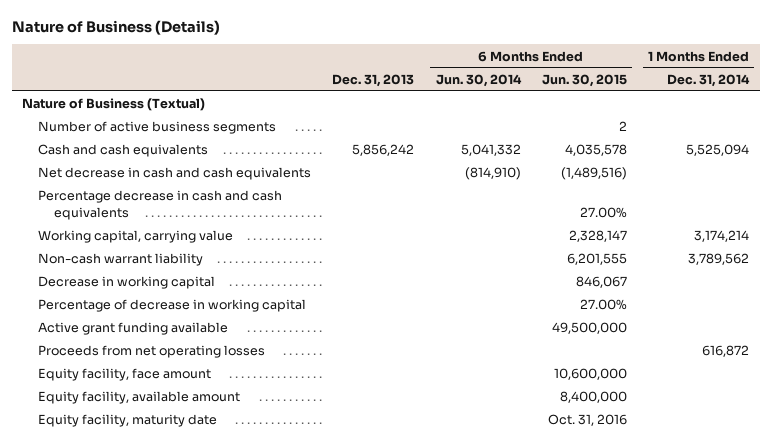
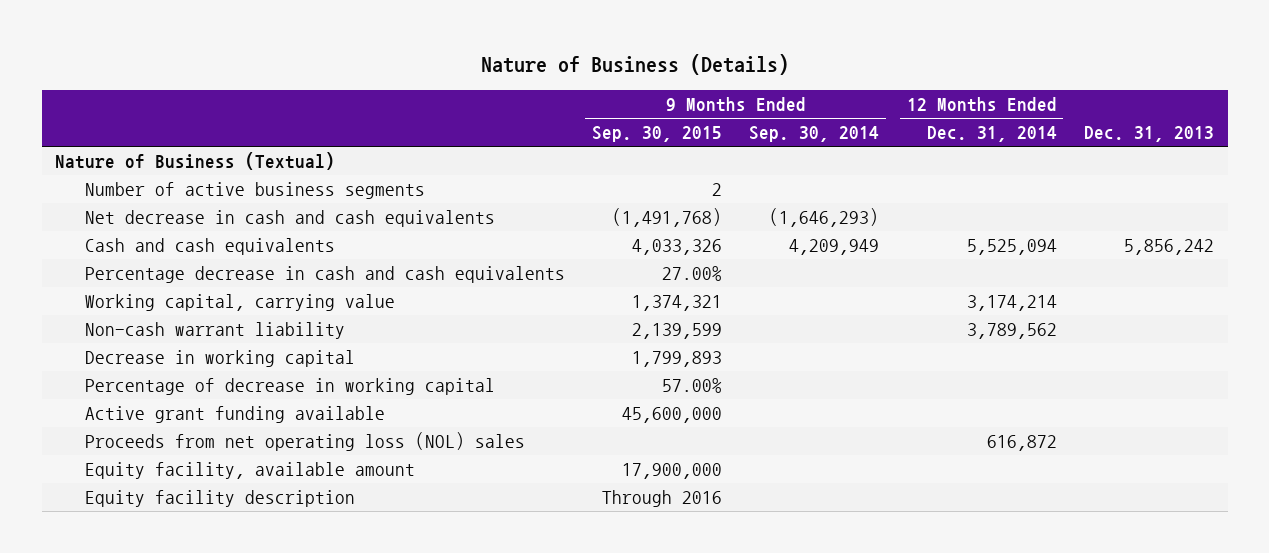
- | Dec. 31, 2013 | 6 Months Ended Jun. 30, 2014 | 6 Months Ended Jun. 30, 2015 | 1 Months Ended Dec. 31, 2014
+ | 9 Months Ended Sep. 30, 2015 | 9 Months Ended Sep. 30, 2014 | 12 Months Ended Dec. 31, 2014 | Dec. 31, 2013
moved down: Cash and cash equivalents | 4,033,326 | 4,209,949 | 5,525,094 | 5,856,242
- Proceeds from net operating losses | | | | 616,872
- Equity facility, face amount | | | 10,600,000 |
+ Proceeds from net operating loss (NOL) sales | | | 616,872 |
- Equity facility, maturity date | | | Oct. 31, 2016 |
+ Equity facility description | Through 2016 | | |

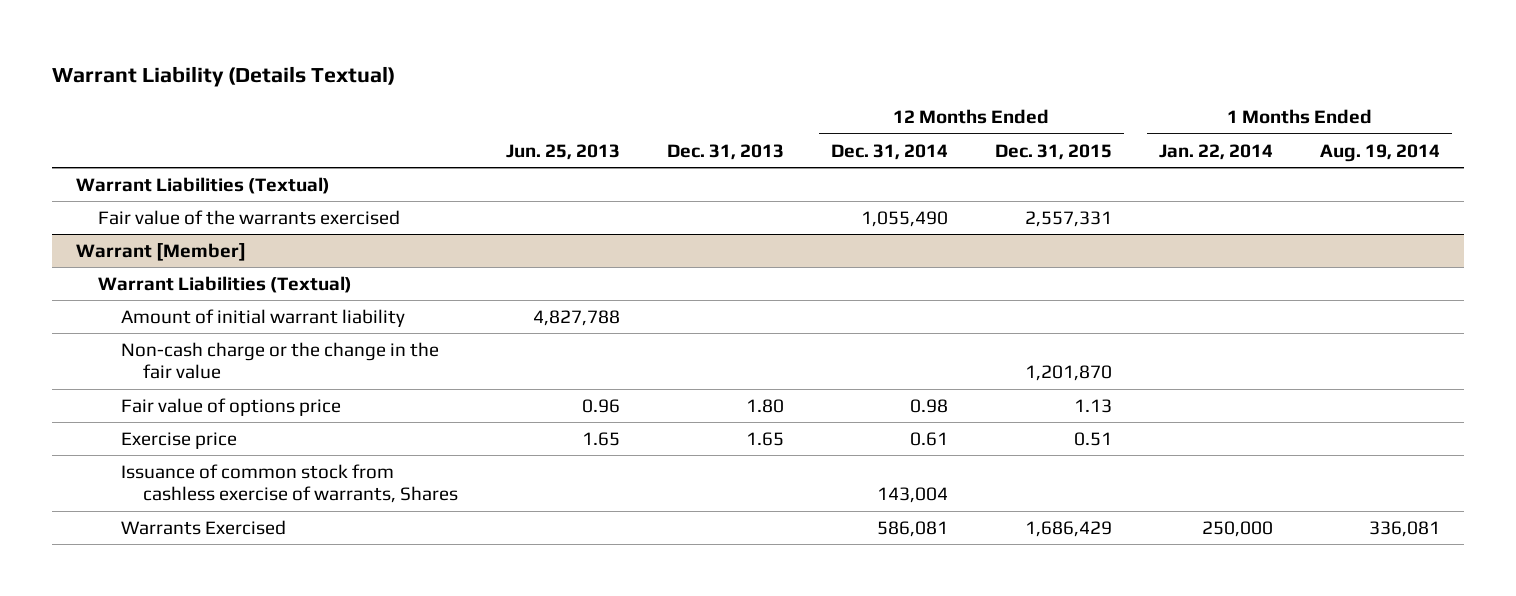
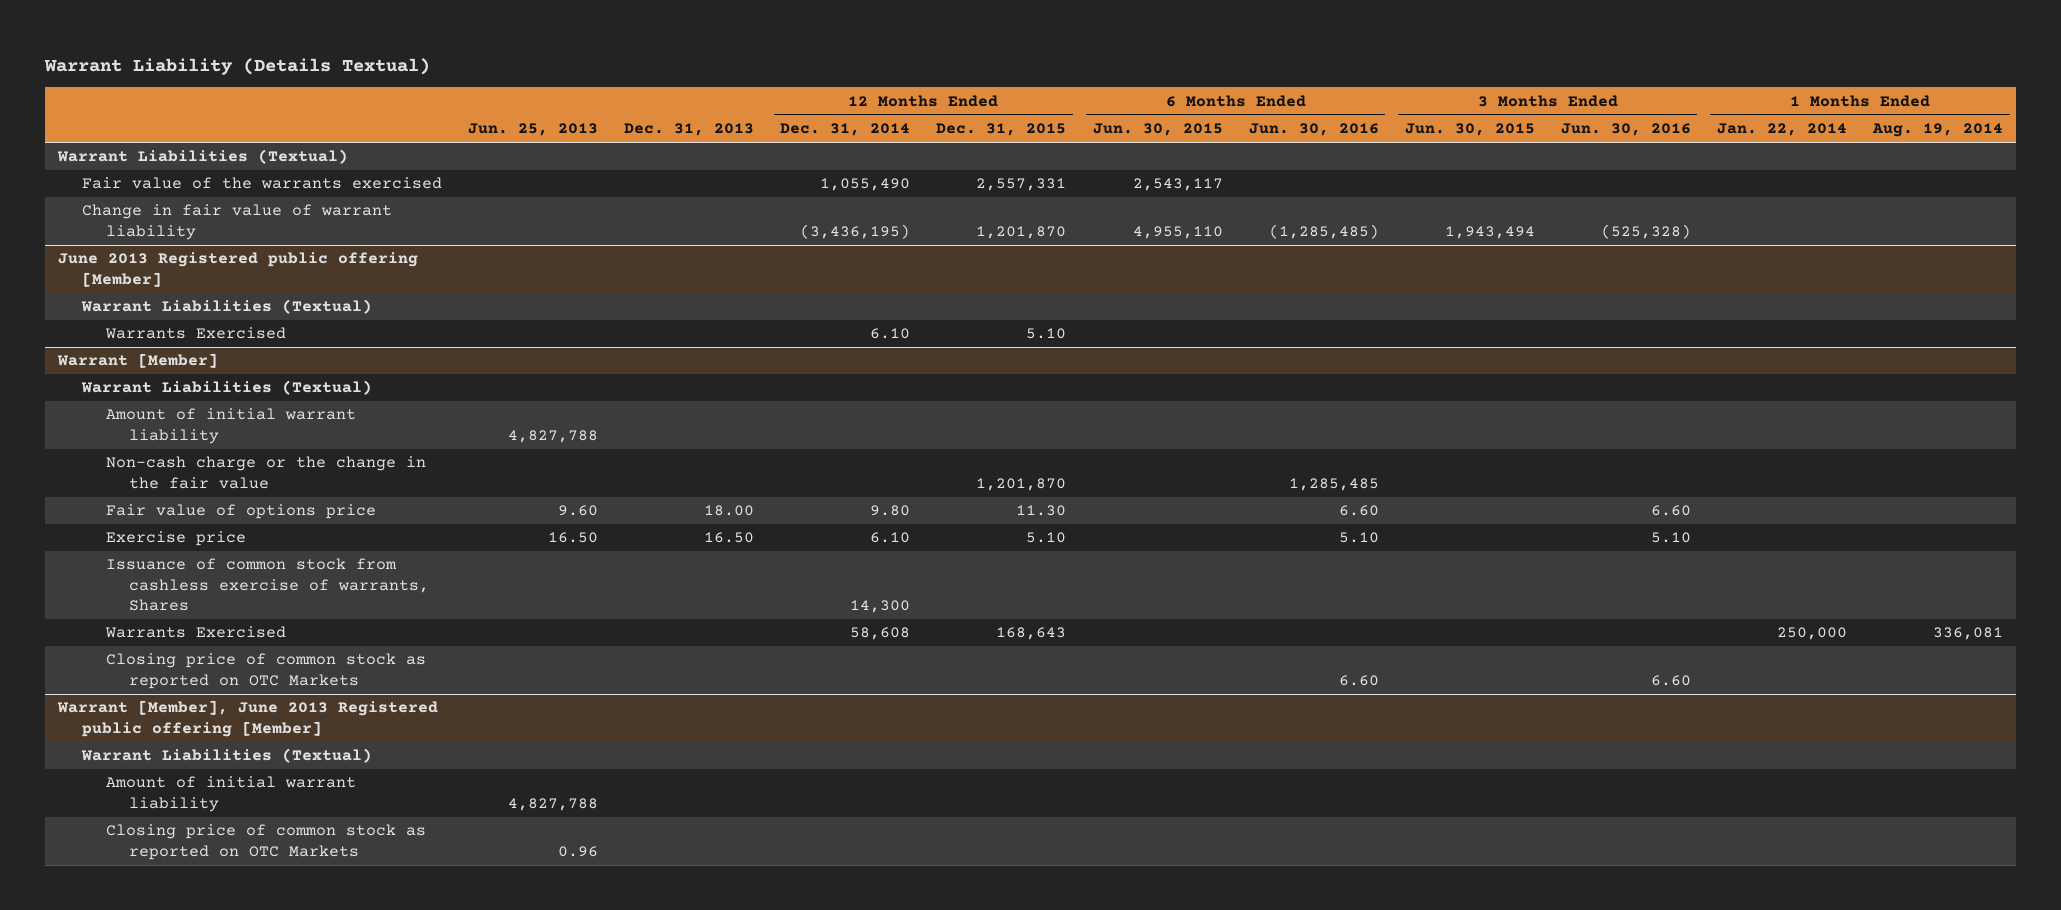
- | Jun. 25, 2013 | Dec. 31, 2013 | 12 Months Ended Dec. 31, 2014 | 12 Months Ended Dec. 31, 2015 | 1 Months Ended Jan. 22, 2014 | 1 Months Ended Aug. 19, 2014
+ | Jun. 25, 2013 | Dec. 31, 2013 | 12 Months Ended Dec. 31, 2014 | 12 Months Ended Dec. 31, 2015 | 6 Months Ended Jun. 30, 2015 | 6 Months Ended Jun. 30, 2016 | 3 Months Ended Jun. 30, 2015 | 3 Months Ended Jun. 30, 2016 | 1 Months Ended Jan. 22, 2014 | 1 Months Ended Aug. 19, 2014
+ Change in fair value of warrant liability | | | (3,436,195) | 1,201,870 | 4,955,110 | (1,285,485) | 1,943,494 | (525,328) | |
+ June 2013 Registered public offering [Member]
+ Warrant Liabilities (Textual)
+ Warrants Exercised | | | 6.10 | 5.10 | | | | | |
@ Warrant [Member]
- Fair value of options price | 0.96 | 1.80 | 0.98 | 1.13 | |
- Exercise price | 1.65 | 1.65 | 0.61 | 0.51 | |
- Issuance of common stock from cashless exercise of warrants, Shares | | | 143,004 | | |
- Warrants Exercised | | | 586,081 | 1,686,429 | 250,000 | 336,081
+ Fair value of options price | 9.60 | 18.00 | 9.80 | 11.30 | | 6.60 | | 6.60 | |
+ Exercise price | 16.50 | 16.50 | 6.10 | 5.10 | | 5.10 | | 5.10 | |
+ Issuance of common stock from cashless exercise of warrants, Shares | | | 14,300 | | | | | | |
+ Warrants Exercised | | | 58,608 | 168,643 | | | | | 250,000 | 336,081
+ Closing price of common stock as reported on OTC Markets | | | | | | 6.60 | | 6.60 | |
+ Warrant [Member], June 2013 Registered public offering [Member]
+ Warrant Liabilities (Textual)
+ Amount of initial warrant liability | 4,827,788 | | | | | | | | |
+ Closing price of common stock as reported on OTC Markets | 0.96 | | | | | | | | |

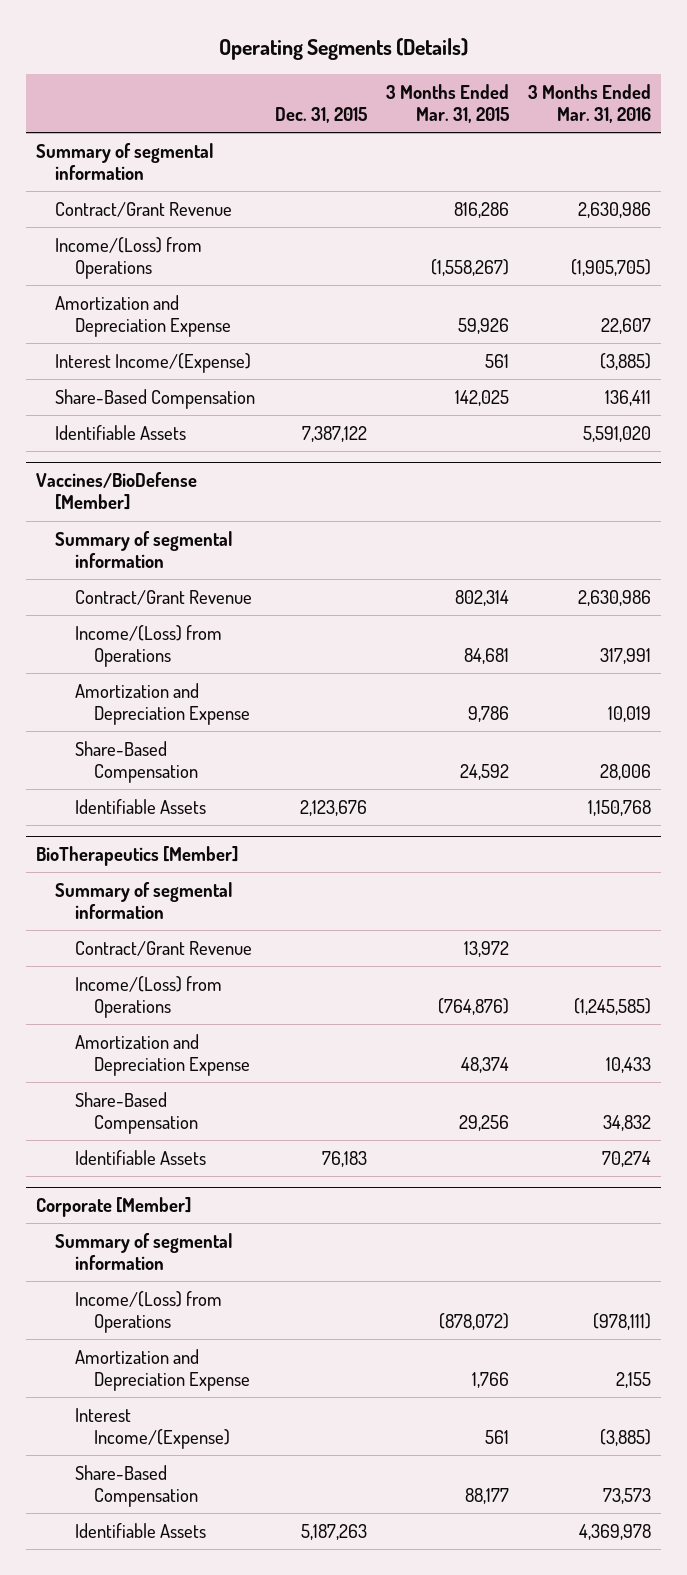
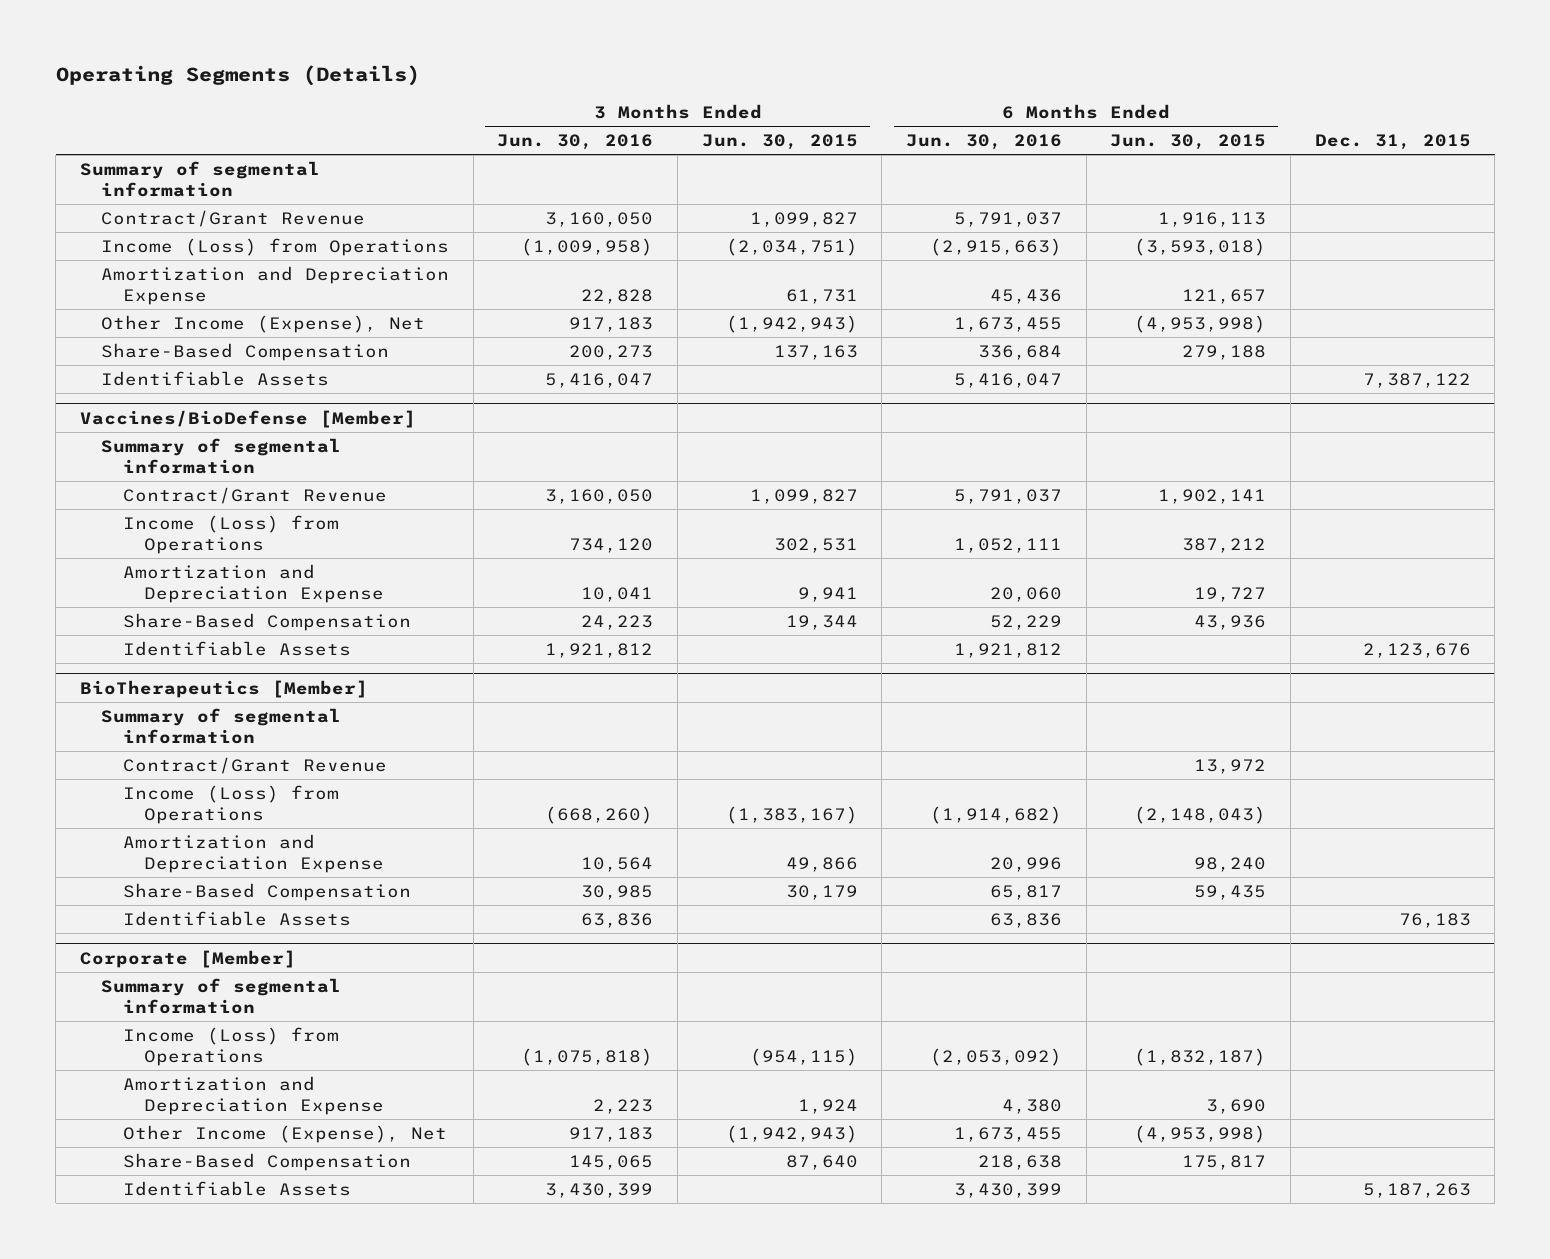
- | Dec. 31, 2015 | 3 Months Ended Mar. 31, 2015 | 3 Months Ended Mar. 31, 2016
+ | 3 Months Ended Jun. 30, 2016 | 3 Months Ended Jun. 30, 2015 | 6 Months Ended Jun. 30, 2016 | 6 Months Ended Jun. 30, 2015 | Dec. 31, 2015
- Income/(Loss) from Operations | | (1,558,267) | (1,905,705)
+ Income (Loss) from Operations | (1,009,958) | (2,034,751) | (2,915,663) | (3,593,018) |
- Interest Income/(Expense) | | 561 | (3,885)
+ Other Income (Expense), Net | 917,183 | (1,942,943) | 1,673,455 | (4,953,998) |
@ Vaccines/BioDefense [Member]
- Income/(Loss) from Operations | | 84,681 | 317,991
+ Income (Loss) from Operations | 734,120 | 302,531 | 1,052,111 | 387,212 |
@ BioTherapeutics [Member]
- Income/(Loss) from Operations | | (764,876) | (1,245,585)
+ Income (Loss) from Operations | (668,260) | (1,383,167) | (1,914,682) | (2,148,043) |
@ Corporate [Member]
- Income/(Loss) from Operations | | (878,072) | (978,111)
+ Income (Loss) from Operations | (1,075,818) | (954,115) | (2,053,092) | (1,832,187) |
- Interest Income/(Expense) | | 561 | (3,885)
+ Other Income (Expense), Net | 917,183 | (1,942,943) | 1,673,455 | (4,953,998) |

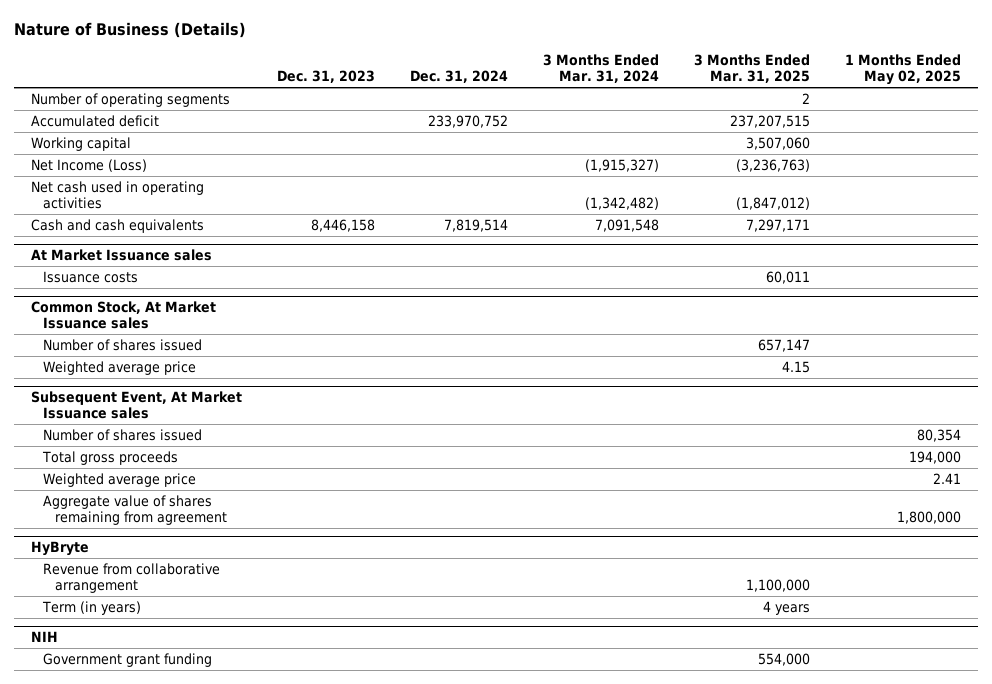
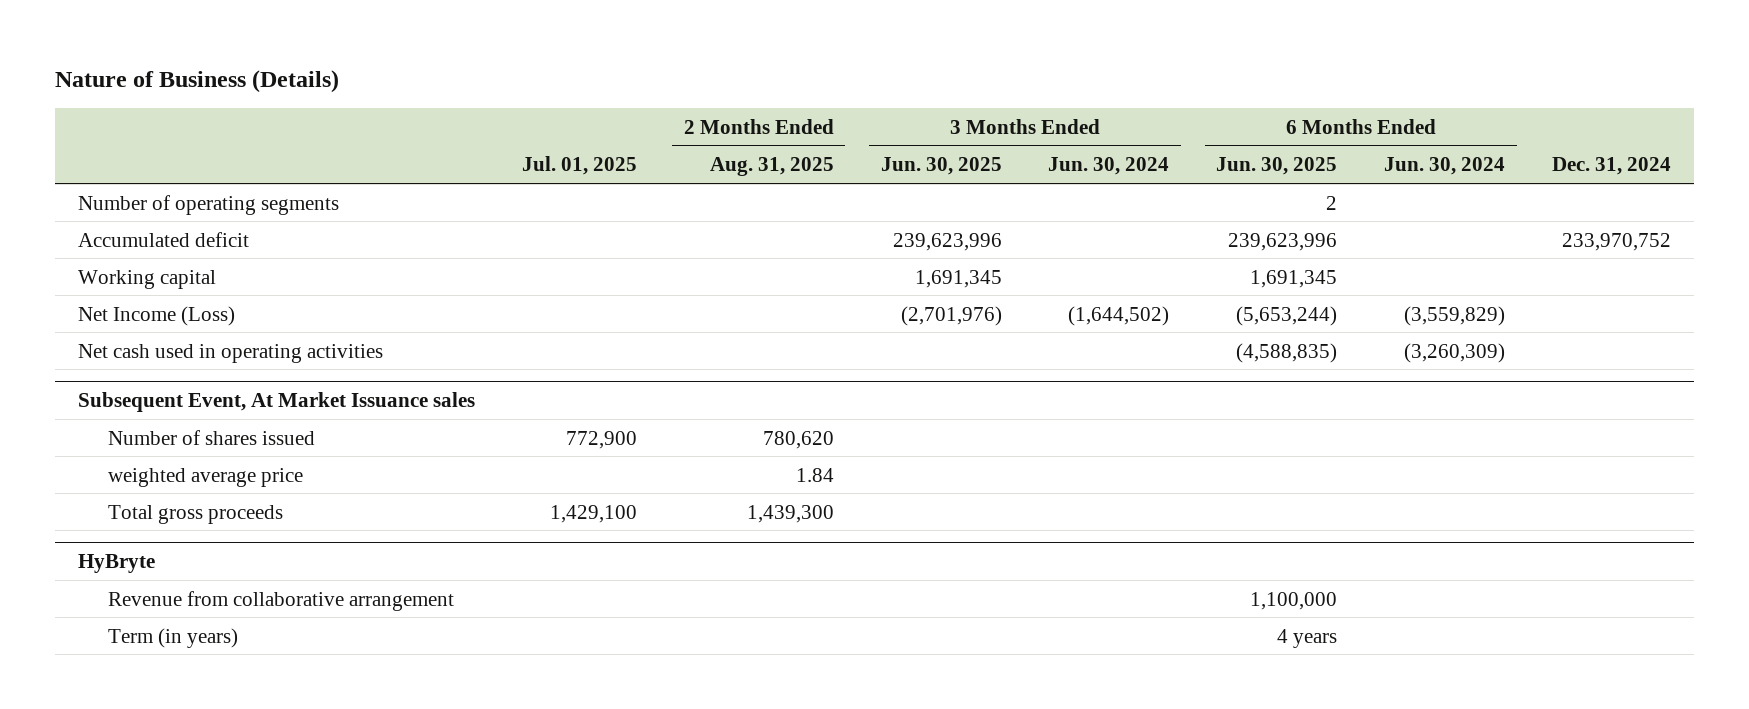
- | Dec. 31, 2023 | Dec. 31, 2024 | 3 Months Ended Mar. 31, 2024 | 3 Months Ended Mar. 31, 2025 | 1 Months Ended May 02, 2025
+ | Jul. 01, 2025 | 2 Months Ended Aug. 31, 2025 | 3 Months Ended Jun. 30, 2025 | 3 Months Ended Jun. 30, 2024 | 6 Months Ended Jun. 30, 2025 | 6 Months Ended Jun. 30, 2024 | Dec. 31, 2024
- Cash and cash equivalents | 8,446,158 | 7,819,514 | 7,091,548 | 7,297,171 |
- At Market Issuance sales
- Issuance costs | | | | 60,011 |
- Common Stock, At Market Issuance sales
- Number of shares issued | | | | 657,147 |
- Weighted average price | | | | 4.15 |
@ Subsequent Event, At Market Issuance sales
+ weighted average price | | 1.84 | | | | |
- Weighted average price | | | | | 2.41
- Aggregate value of shares remaining from agreement | | | | | 1,800,000
- NIH
- Government grant funding | | | | 554,000 |

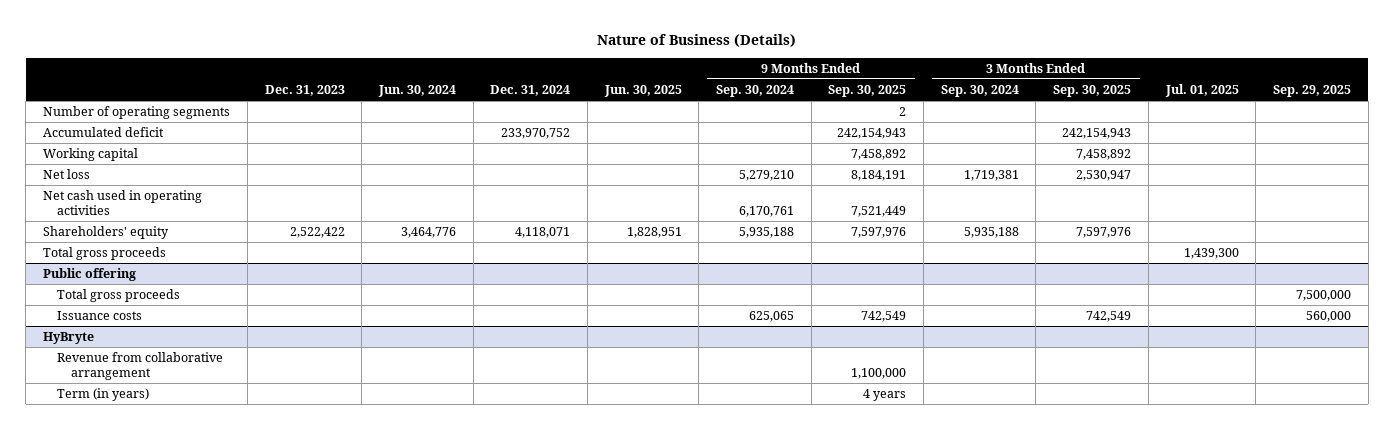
- | Jul. 01, 2025 | 2 Months Ended Aug. 31, 2025 | 3 Months Ended Jun. 30, 2025 | 3 Months Ended Jun. 30, 2024 | 6 Months Ended Jun. 30, 2025 | 6 Months Ended Jun. 30, 2024 | Dec. 31, 2024
+ | Dec. 31, 2023 | Jun. 30, 2024 | Dec. 31, 2024 | Jun. 30, 2025 | 9 Months Ended Sep. 30, 2024 | 9 Months Ended Sep. 30, 2025 | 3 Months Ended Sep. 30, 2024 | 3 Months Ended Sep. 30, 2025 | Jul. 01, 2025 | Sep. 29, 2025
- Net Income (Loss) | | | (2,701,976) | (1,644,502) | (5,653,244) | (3,559,829) |
+ Net loss | | | | | 5,279,210 | 8,184,191 | 1,719,381 | 2,530,947 | |
- Subsequent Event, At Market Issuance sales
- Number of shares issued | 772,900 | 780,620 | | | | |
- weighted average price | | 1.84 | | | | |
- Total gross proceeds | 1,429,100 | 1,439,300 | | | | |
+ Shareholders' equity | 2,522,422 | 3,464,776 | 4,118,071 | 1,828,951 | 5,935,188 | 7,597,976 | 5,935,188 | 7,597,976 | |
+ Total gross proceeds | | | | | | | | | 1,439,300 |
+ Public offering
+ Total gross proceeds | | | | | | | | | | 7,500,000
+ Issuance costs | | | | | 625,065 | 742,549 | | 742,549 | | 560,000

